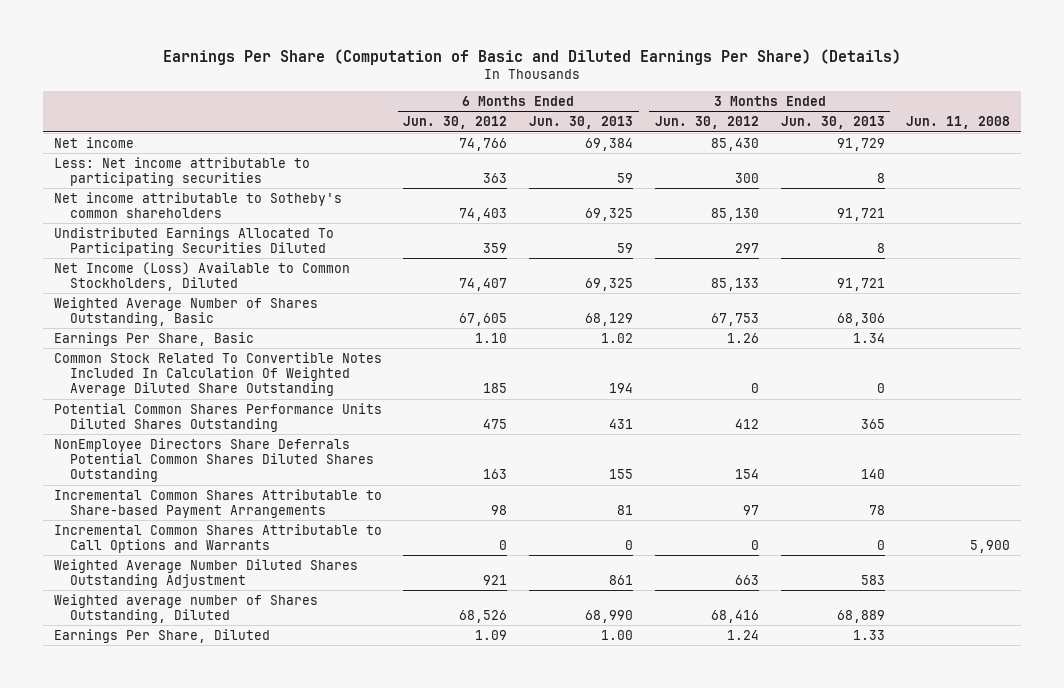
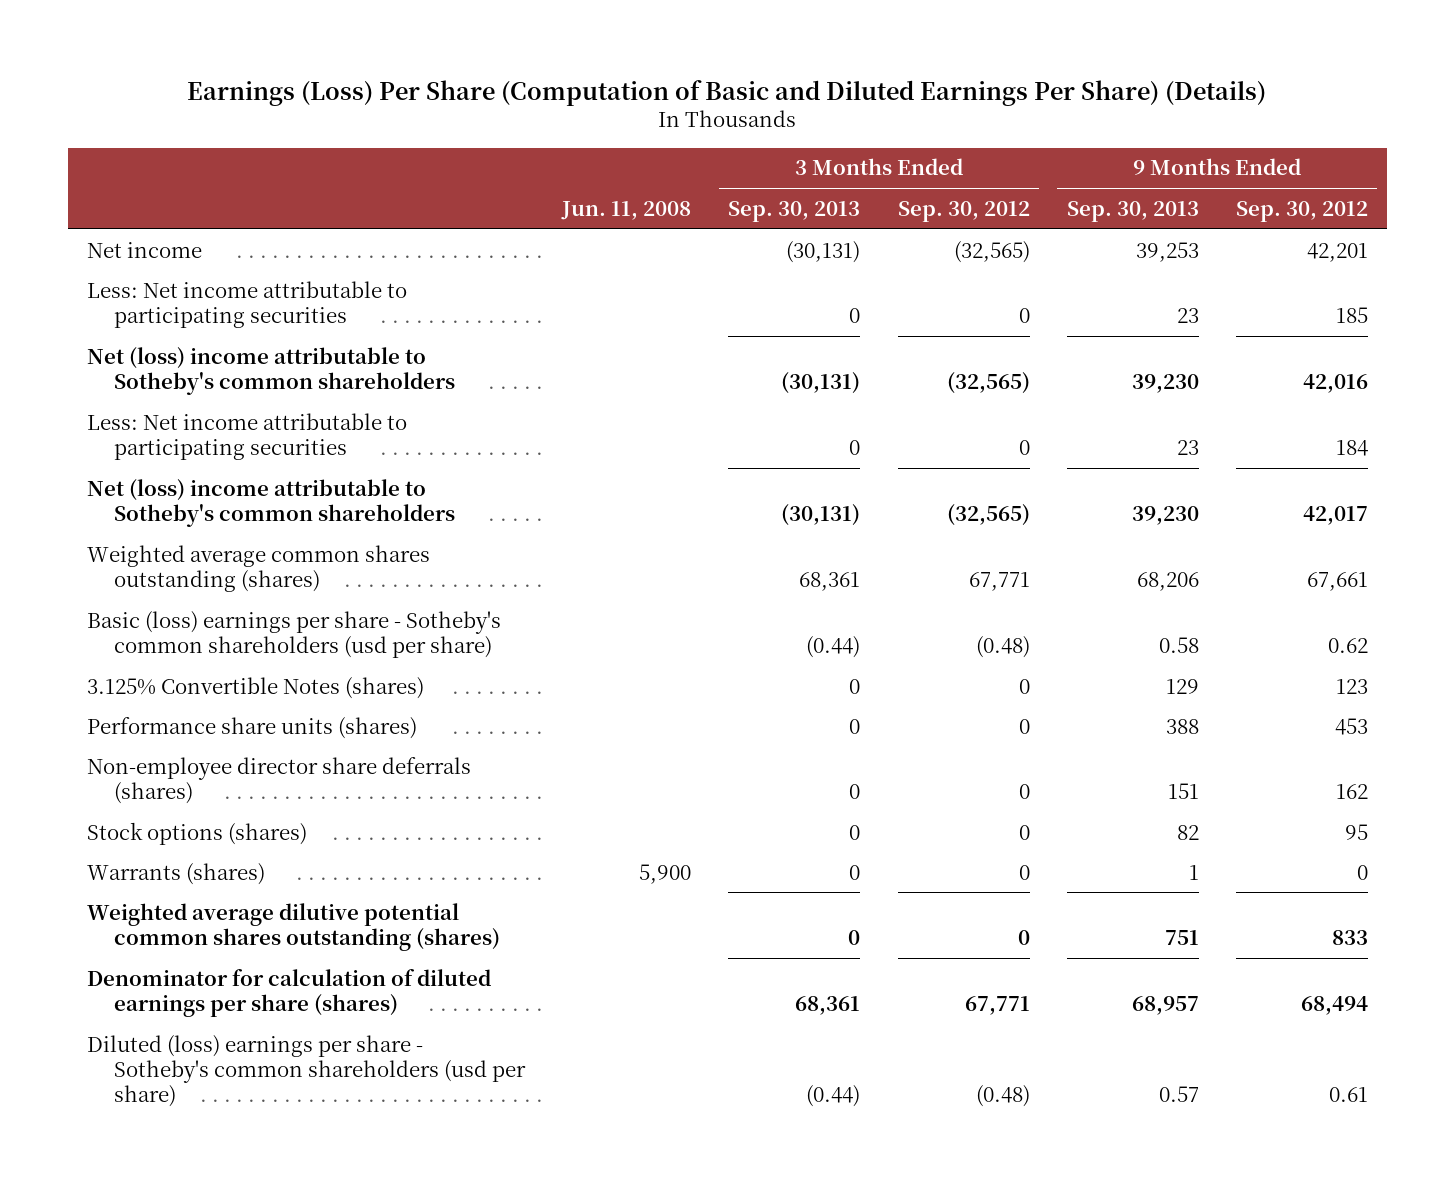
- Earnings Per Share (Computation of Basic and Diluted Earnings Per Share) (Details)
+ Earnings (Loss) Per Share (Computation of Basic and Diluted Earnings Per Share) (Details)
- | 6 Months Ended Jun. 30, 2012 | 6 Months Ended Jun. 30, 2013 | 3 Months Ended Jun. 30, 2012 | 3 Months Ended Jun. 30, 2013 | Jun. 11, 2008
+ | Jun. 11, 2008 | 3 Months Ended Sep. 30, 2013 | 3 Months Ended Sep. 30, 2012 | 9 Months Ended Sep. 30, 2013 | 9 Months Ended Sep. 30, 2012
- Net income attributable to Sotheby's common shareholders | 74,403 | 69,325 | 85,130 | 91,721 |
- Undistributed Earnings Allocated To Participating Securities Diluted | 359 | 59 | 297 | 8 |
- Net Income (Loss) Available to Common Stockholders, Diluted | 74,407 | 69,325 | 85,133 | 91,721 |
- Weighted Average Number of Shares Outstanding, Basic | 67,605 | 68,129 | 67,753 | 68,306 |
- Earnings Per Share, Basic | 1.10 | 1.02 | 1.26 | 1.34 |
- Common Stock Related To Convertible Notes Included In Calculation Of Weighted Average Diluted Share Outstanding | 185 | 194 | 0 | 0 |
- Potential Common Shares Performance Units Diluted Shares Outstanding | 475 | 431 | 412 | 365 |
- NonEmployee Directors Share Deferrals Potential Common Shares Diluted Shares Outstanding | 163 | 155 | 154 | 140 |
- Incremental Common Shares Attributable to Share-based Payment Arrangements | 98 | 81 | 97 | 78 |
- Incremental Common Shares Attributable to Call Options and Warrants | 0 | 0 | 0 | 0 | 5,900
- Weighted Average Number Diluted Shares Outstanding Adjustment | 921 | 861 | 663 | 583 |
- Weighted average number of Shares Outstanding, Diluted | 68,526 | 68,990 | 68,416 | 68,889 |
- Earnings Per Share, Diluted | 1.09 | 1.00 | 1.24 | 1.33 |
+ Net (loss) income attributable to Sotheby's common shareholders | | (30,131) | (32,565) | 39,230 | 42,016
+ Less: Net income attributable to participating securities | | 0 | 0 | 23 | 184
+ Net (loss) income attributable to Sotheby's common shareholders | | (30,131) | (32,565) | 39,230 | 42,017
+ Weighted average common shares outstanding (shares) | | 68,361 | 67,771 | 68,206 | 67,661
+ Basic (loss) earnings per share - Sotheby's common shareholders (usd per share) | | (0.44) | (0.48) | 0.58 | 0.62
+ 3.125% Convertible Notes (shares) | | 0 | 0 | 129 | 123
+ Performance share units (shares) | | 0 | 0 | 388 | 453
+ Non-employee director share deferrals (shares) | | 0 | 0 | 151 | 162
+ Stock options (shares) | | 0 | 0 | 82 | 95
+ Warrants (shares) | 5,900 | 0 | 0 | 1 | 0
+ Weighted average dilutive potential common shares outstanding (shares) | | 0 | 0 | 751 | 833
+ Denominator for calculation of diluted earnings per share (shares) | | 68,361 | 67,771 | 68,957 | 68,494
+ Diluted (loss) earnings per share - Sotheby's common shareholders (usd per share) | | (0.44) | (0.48) | 0.57 | 0.61

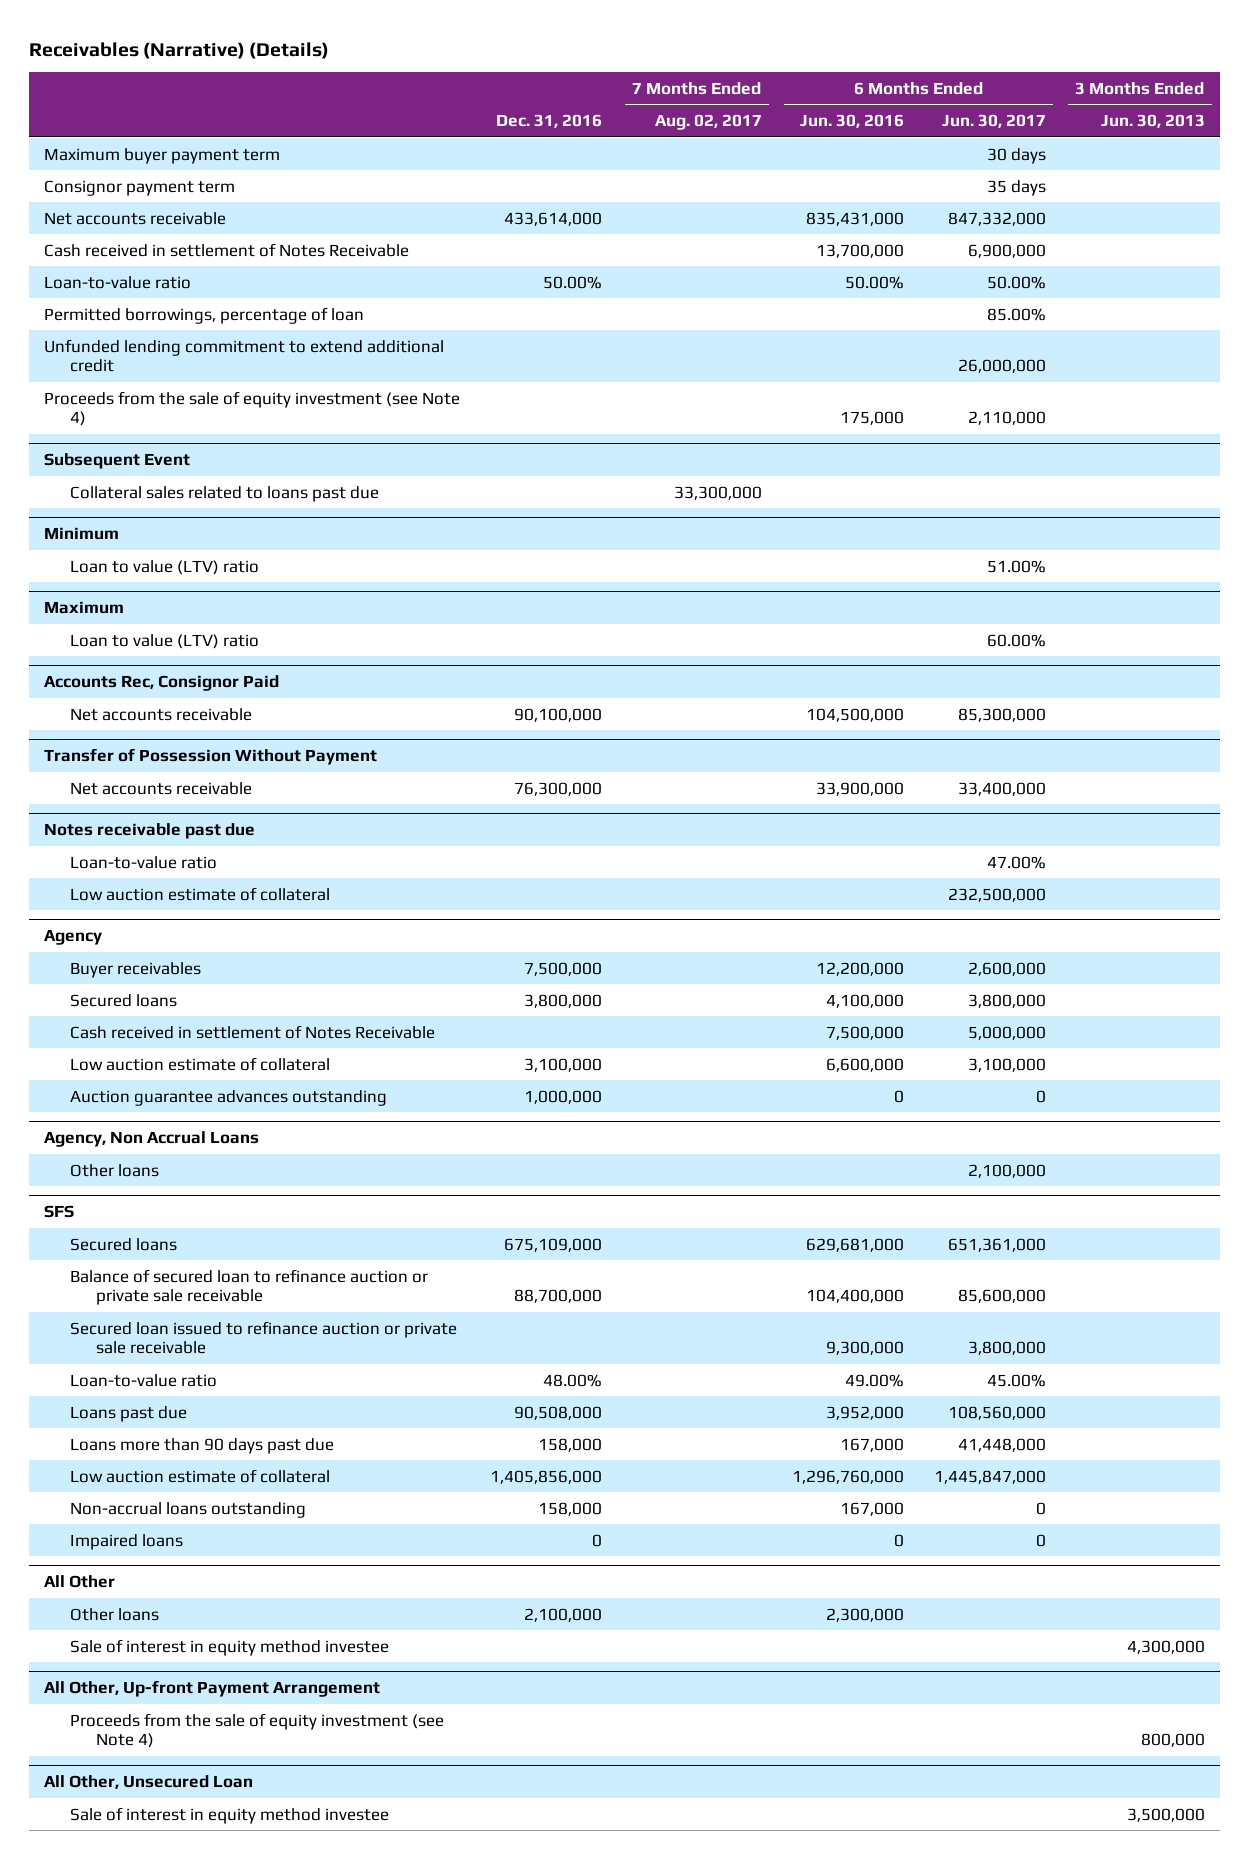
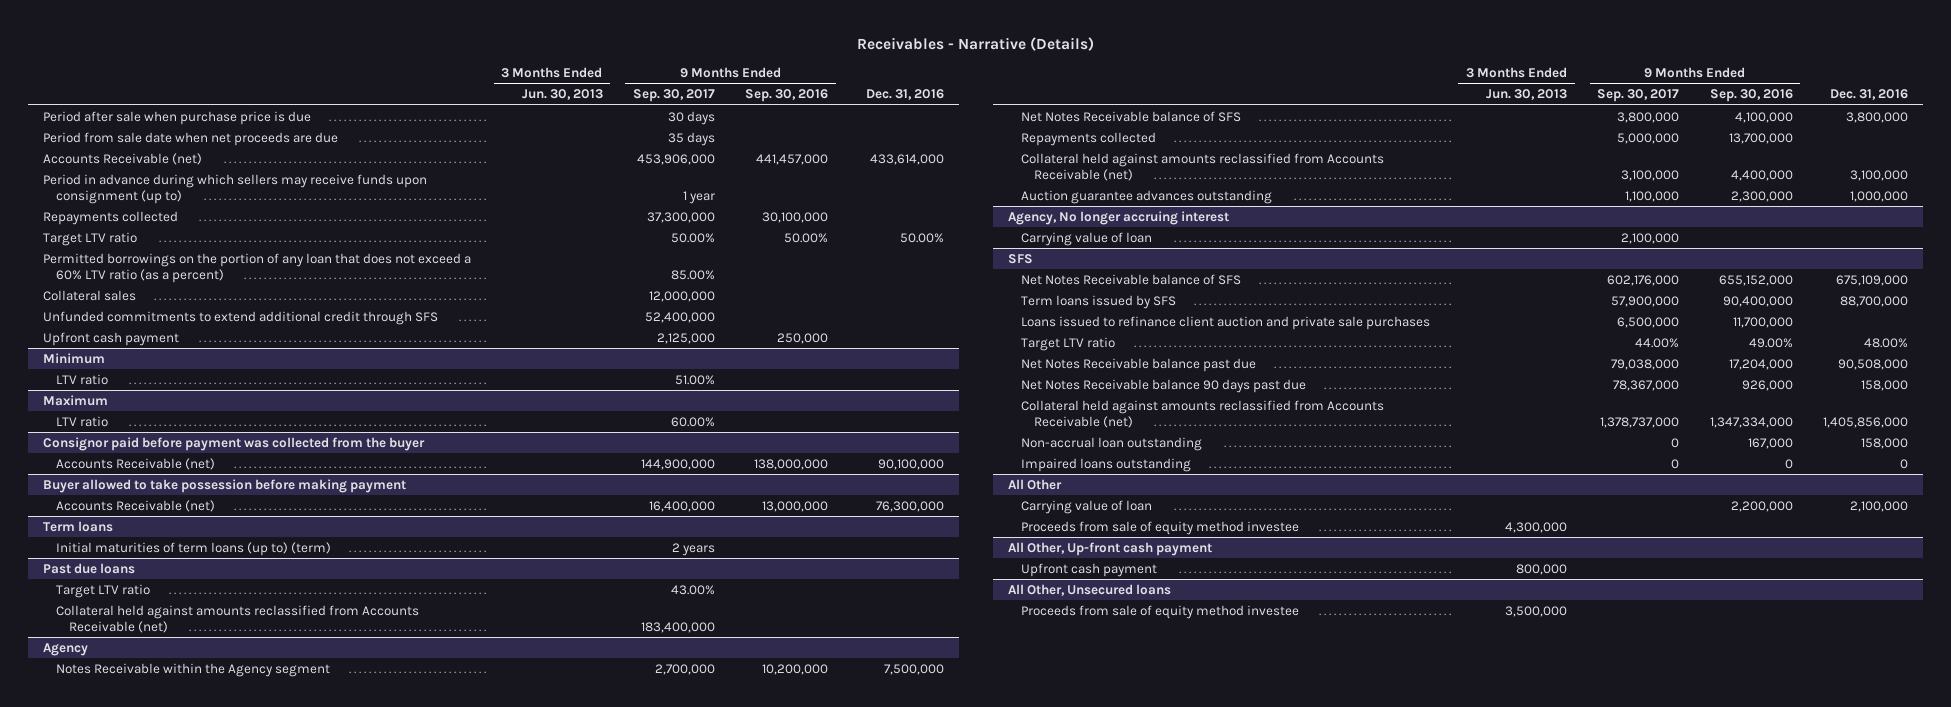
- Receivables (Narrative) (Details)
+ Receivables - Narrative (Details)
- | Dec. 31, 2016 | 7 Months Ended Aug. 02, 2017 | 6 Months Ended Jun. 30, 2016 | 6 Months Ended Jun. 30, 2017 | 3 Months Ended Jun. 30, 2013
+ | 3 Months Ended Jun. 30, 2013 | 9 Months Ended Sep. 30, 2017 | 9 Months Ended Sep. 30, 2016 | Dec. 31, 2016
- Maximum buyer payment term | | | | 30 days |
- Consignor payment term | | | | 35 days |
- Net accounts receivable | 433,614,000 | | 835,431,000 | 847,332,000 |
- Cash received in settlement of Notes Receivable | | | 13,700,000 | 6,900,000 |
- Loan-to-value ratio | 50.00% | | 50.00% | 50.00% |
- Permitted borrowings, percentage of loan | | | | 85.00% |
- Unfunded lending commitment to extend additional credit | | | | 26,000,000 |
- Proceeds from the sale of equity investment (see Note 4) | | | 175,000 | 2,110,000 |
- Subsequent Event
- Collateral sales related to loans past due | | 33,300,000 | | |
+ Period after sale when purchase price is due | | 30 days | |
+ Period from sale date when net proceeds are due | | 35 days | |
+ Accounts Receivable (net) | | 453,906,000 | 441,457,000 | 433,614,000
+ Period in advance during which sellers may receive funds upon consignment (up to) | | 1 year | |
+ Repayments collected | | 37,300,000 | 30,100,000 |
+ Target LTV ratio | | 50.00% | 50.00% | 50.00%
+ Permitted borrowings on the portion of any loan that does not exceed a 60% LTV ratio (as a percent) | | 85.00% | |
+ Collateral sales | | 12,000,000 | |
+ Unfunded commitments to extend additional credit through SFS | | 52,400,000 | |
+ Upfront cash payment | | 2,125,000 | 250,000 |
@ Minimum
- Loan to value (LTV) ratio | | | | 51.00% |
+ LTV ratio | | 51.00% | |
@ Maximum
- Loan to value (LTV) ratio | | | | 60.00% |
- Accounts Rec, Consignor Paid
- Net accounts receivable | 90,100,000 | | 104,500,000 | 85,300,000 |
- Transfer of Possession Without Payment
- Net accounts receivable | 76,300,000 | | 33,900,000 | 33,400,000 |
- Notes receivable past due
- Loan-to-value ratio | | | | 47.00% |
- Low auction estimate of collateral | | | | 232,500,000 |
@ Maximum
+ LTV ratio | | 60.00% | |
+ Consignor paid before payment was collected from the buyer
+ Accounts Receivable (net) | | 144,900,000 | 138,000,000 | 90,100,000
+ Buyer allowed to take possession before making payment
+ Accounts Receivable (net) | | 16,400,000 | 13,000,000 | 76,300,000
+ Term loans
+ Initial maturities of term loans (up to) (term) | | 2 years | |
+ Past due loans
+ Target LTV ratio | | 43.00% | |
+ Collateral held against amounts reclassified from Accounts Receivable (net) | | 183,400,000 | |
@ Agency
- Buyer receivables | 7,500,000 | | 12,200,000 | 2,600,000 |
- Secured loans | 3,800,000 | | 4,100,000 | 3,800,000 |
- Cash received in settlement of Notes Receivable | | | 7,500,000 | 5,000,000 |
- Low auction estimate of collateral | 3,100,000 | | 6,600,000 | 3,100,000 |
+ Notes Receivable within the Agency segment | | 2,700,000 | 10,200,000 | 7,500,000
+ Net Notes Receivable balance of SFS | | 3,800,000 | 4,100,000 | 3,800,000
+ Repayments collected | | 5,000,000 | 13,700,000 |
+ Collateral held against amounts reclassified from Accounts Receivable (net) | | 3,100,000 | 4,400,000 | 3,100,000
- Agency, Non Accrual Loans
- Other loans | | | | 2,100,000 |
+ Agency, No longer accruing interest
+ Carrying value of loan | | 2,100,000 | |
@ SFS
- Secured loans | 675,109,000 | | 629,681,000 | 651,361,000 |
- Balance of secured loan to refinance auction or private sale receivable | 88,700,000 | | 104,400,000 | 85,600,000 |
- Secured loan issued to refinance auction or private sale receivable | | | 9,300,000 | 3,800,000 |
- Loan-to-value ratio | 48.00% | | 49.00% | 45.00% |
- Loans past due | 90,508,000 | | 3,952,000 | 108,560,000 |
- Loans more than 90 days past due | 158,000 | | 167,000 | 41,448,000 |
- Low auction estimate of collateral | 1,405,856,000 | | 1,296,760,000 | 1,445,847,000 |
- Non-accrual loans outstanding | 158,000 | | 167,000 | 0 |
- Impaired loans | 0 | | 0 | 0 |
+ Net Notes Receivable balance of SFS | | 602,176,000 | 655,152,000 | 675,109,000
+ Term loans issued by SFS | | 57,900,000 | 90,400,000 | 88,700,000
+ Loans issued to refinance client auction and private sale purchases | | 6,500,000 | 11,700,000 |
+ Target LTV ratio | | 44.00% | 49.00% | 48.00%
+ Net Notes Receivable balance past due | | 79,038,000 | 17,204,000 | 90,508,000
+ Net Notes Receivable balance 90 days past due | | 78,367,000 | 926,000 | 158,000
+ Collateral held against amounts reclassified from Accounts Receivable (net) | | 1,378,737,000 | 1,347,334,000 | 1,405,856,000
+ Non-accrual loan outstanding | | 0 | 167,000 | 158,000
+ Impaired loans outstanding | | 0 | 0 | 0
@ All Other
- Other loans | 2,100,000 | | 2,300,000 | |
- Sale of interest in equity method investee | | | | | 4,300,000
- All Other, Up-front Payment Arrangement
- Proceeds from the sale of equity investment (see Note 4) | | | | | 800,000
- All Other, Unsecured Loan
- Sale of interest in equity method investee | | | | | 3,500,000
@ All Other
+ Carrying value of loan | | | 2,200,000 | 2,100,000
+ Proceeds from sale of equity method investee | 4,300,000 | | |
+ All Other, Up-front cash payment
+ Upfront cash payment | 800,000 | | |
+ All Other, Unsecured loans
+ Proceeds from sale of equity method investee | 3,500,000 | | |

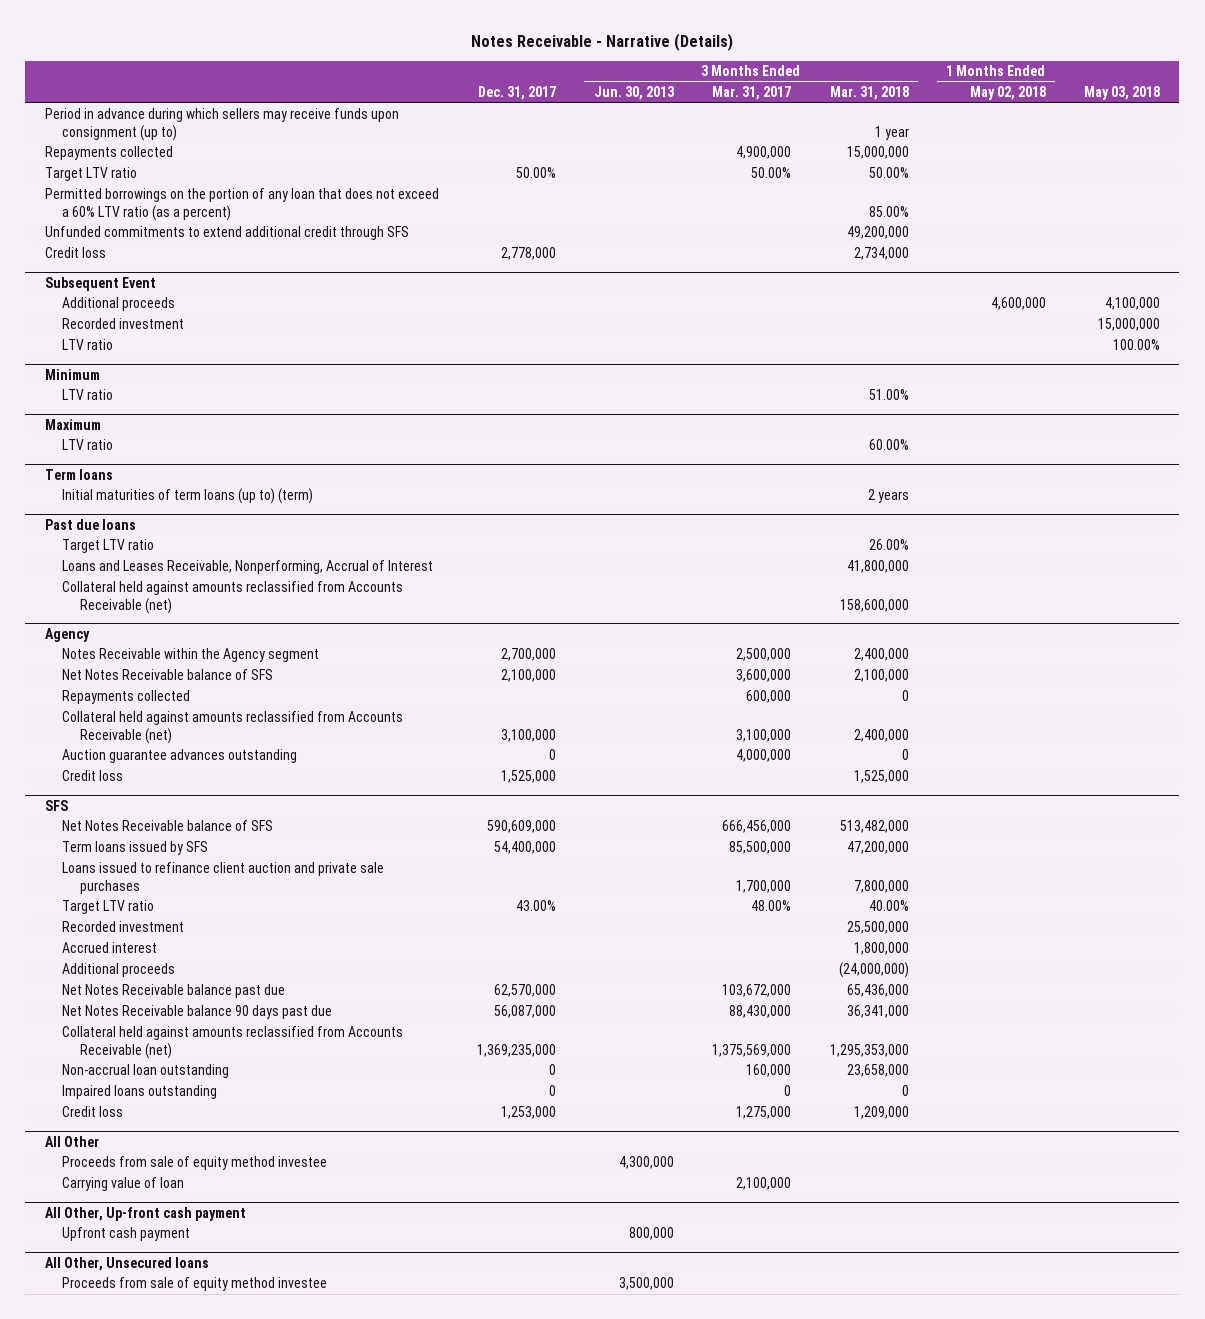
- Receivables - Narrative (Details)
+ Notes Receivable - Narrative (Details)
- | 3 Months Ended Jun. 30, 2013 | 9 Months Ended Sep. 30, 2017 | 9 Months Ended Sep. 30, 2016 | Dec. 31, 2016
+ | Dec. 31, 2017 | 3 Months Ended Jun. 30, 2013 | 3 Months Ended Mar. 31, 2017 | 3 Months Ended Mar. 31, 2018 | 1 Months Ended May 02, 2018 | May 03, 2018
- Period after sale when purchase price is due | | 30 days | |
- Period from sale date when net proceeds are due | | 35 days | |
- Accounts Receivable (net) | | 453,906,000 | 441,457,000 | 433,614,000
- Collateral sales | | 12,000,000 | |
- Upfront cash payment | | 2,125,000 | 250,000 |
+ Credit loss | 2,778,000 | | | 2,734,000 | |
+ Subsequent Event
+ Additional proceeds | | | | | 4,600,000 | 4,100,000
+ Recorded investment | | | | | | 15,000,000
+ LTV ratio | | | | | | 100.00%
- Consignor paid before payment was collected from the buyer
- Accounts Receivable (net) | | 144,900,000 | 138,000,000 | 90,100,000
- Buyer allowed to take possession before making payment
- Accounts Receivable (net) | | 16,400,000 | 13,000,000 | 76,300,000
@ Past due loans
+ Loans and Leases Receivable, Nonperforming, Accrual of Interest | | | | 41,800,000 | |
- Agency, No longer accruing interest
- Carrying value of loan | | 2,100,000 | |
@ Agency
+ Credit loss | 1,525,000 | | | 1,525,000 | |
@ SFS
+ Recorded investment | | | | 25,500,000 | |
+ Accrued interest | | | | 1,800,000 | |
+ Additional proceeds | | | | (24,000,000) | |
+ Credit loss | 1,253,000 | | 1,275,000 | 1,209,000 | |
@ All Other
moved down: Carrying value of loan | | | 2,100,000 | | |

